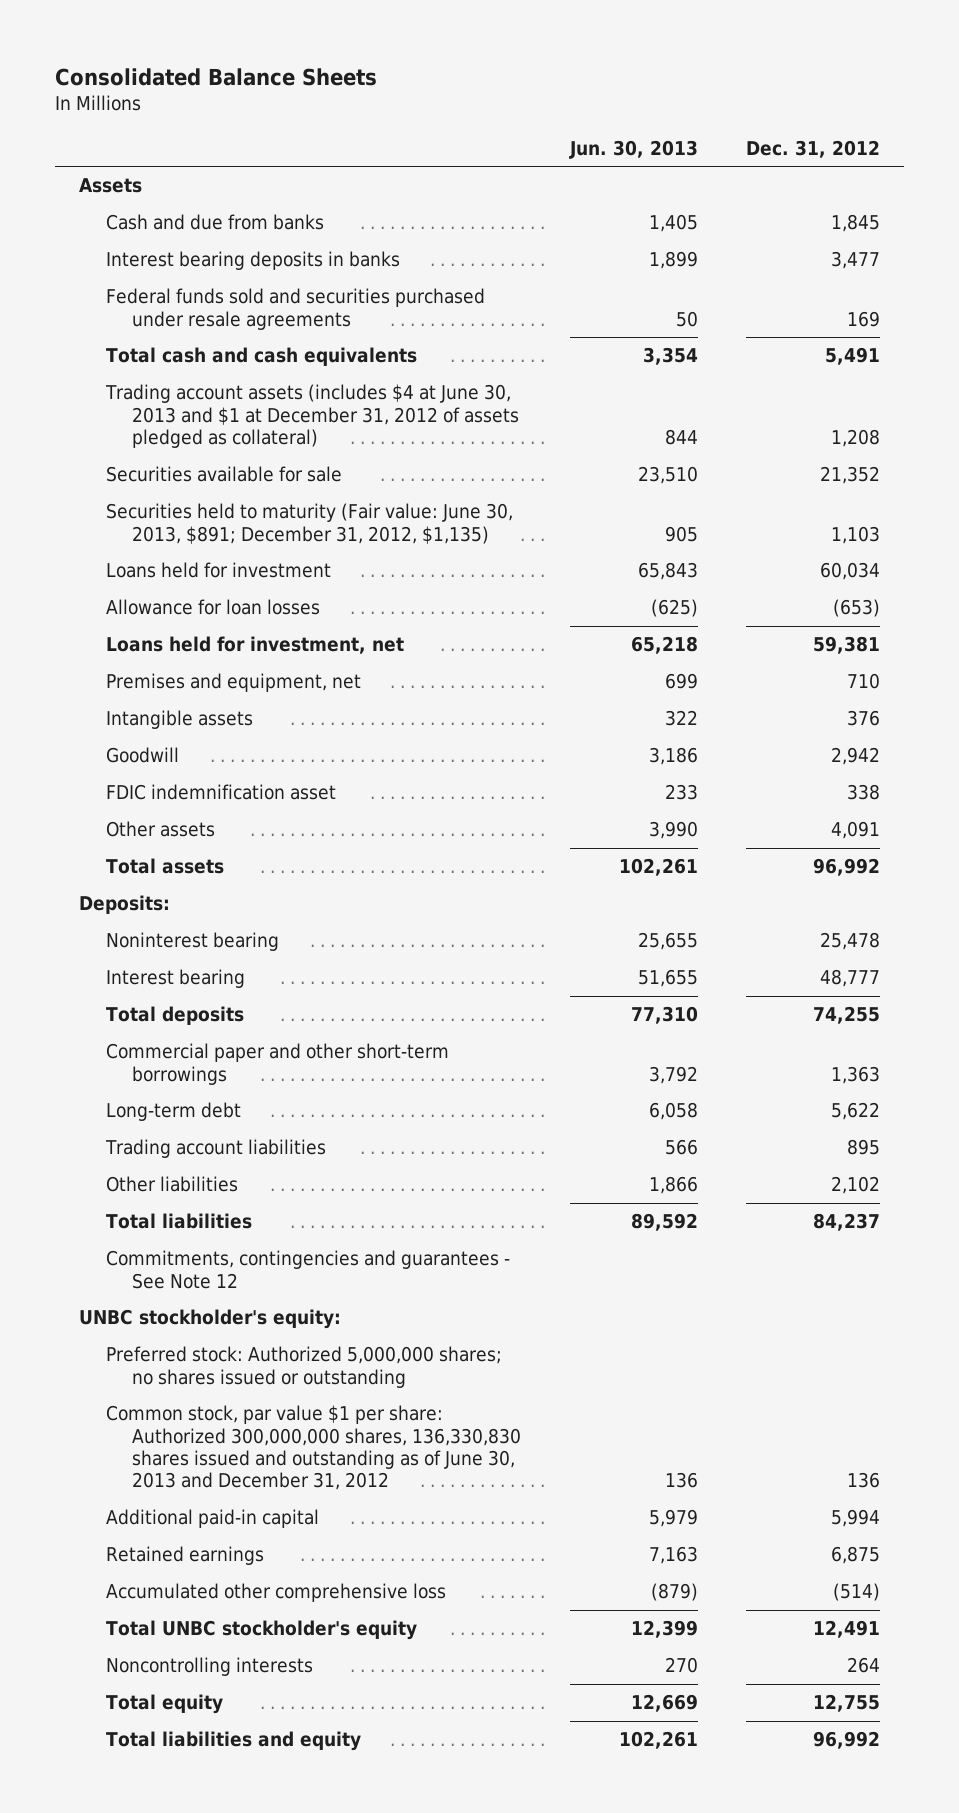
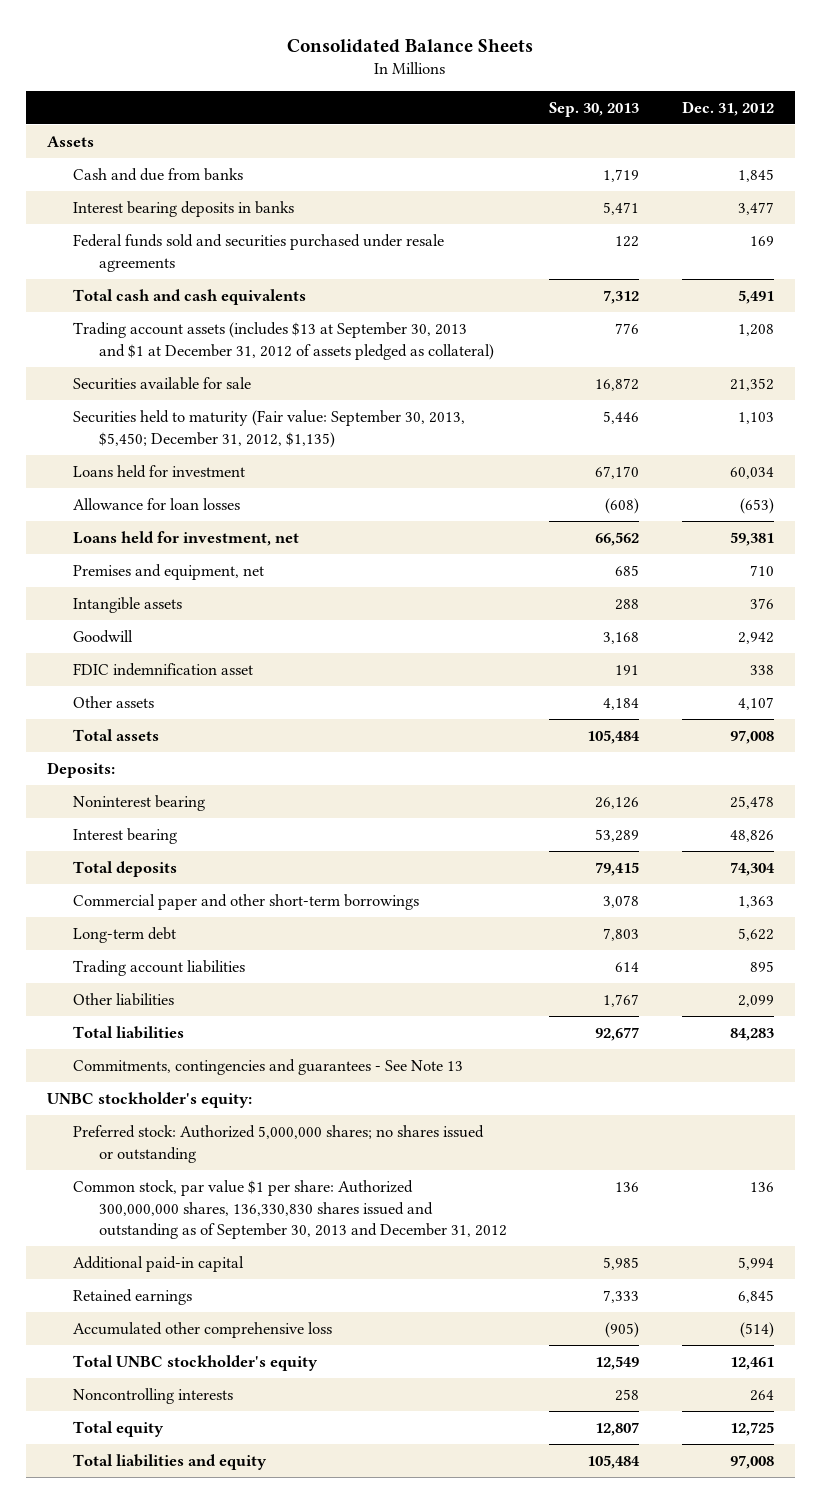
- | Jun. 30, 2013 | Dec. 31, 2012
+ | Sep. 30, 2013 | Dec. 31, 2012
- Trading account assets (includes $4 at June 30, 2013 and $1 at December 31, 2012 of assets pledged as collateral) | 844 | 1,208
+ Trading account assets (includes $13 at September 30, 2013 and $1 at December 31, 2012 of assets pledged as collateral) | 776 | 1,208
- Securities held to maturity (Fair value: June 30, 2013, $891; December 31, 2012, $1,135) | 905 | 1,103
+ Securities held to maturity (Fair value: September 30, 2013, $5,450; December 31, 2012, $1,135) | 5,446 | 1,103
- Other assets | 3,990 | 4,091
- Total assets | 102,261 | 96,992
+ Other assets | 4,184 | 4,107
+ Total assets | 105,484 | 97,008
- Interest bearing | 51,655 | 48,777
- Total deposits | 77,310 | 74,255
+ Interest bearing | 53,289 | 48,826
+ Total deposits | 79,415 | 74,304
- Other liabilities | 1,866 | 2,102
- Total liabilities | 89,592 | 84,237
- Commitments, contingencies and guarantees - See Note 12
+ Other liabilities | 1,767 | 2,099
+ Total liabilities | 92,677 | 84,283
+ Commitments, contingencies and guarantees - See Note 13
- Common stock, par value $1 per share: Authorized 300,000,000 shares, 136,330,830 shares issued and outstanding as of June 30, 2013 and December 31, 2012 | 136 | 136
+ Common stock, par value $1 per share: Authorized 300,000,000 shares, 136,330,830 shares issued and outstanding as of September 30, 2013 and December 31, 2012 | 136 | 136
- Retained earnings | 7,163 | 6,875
+ Retained earnings | 7,333 | 6,845
- Total UNBC stockholder's equity | 12,399 | 12,491
+ Total UNBC stockholder's equity | 12,549 | 12,461
- Total equity | 12,669 | 12,755
- Total liabilities and equity | 102,261 | 96,992
+ Total equity | 12,807 | 12,725
+ Total liabilities and equity | 105,484 | 97,008

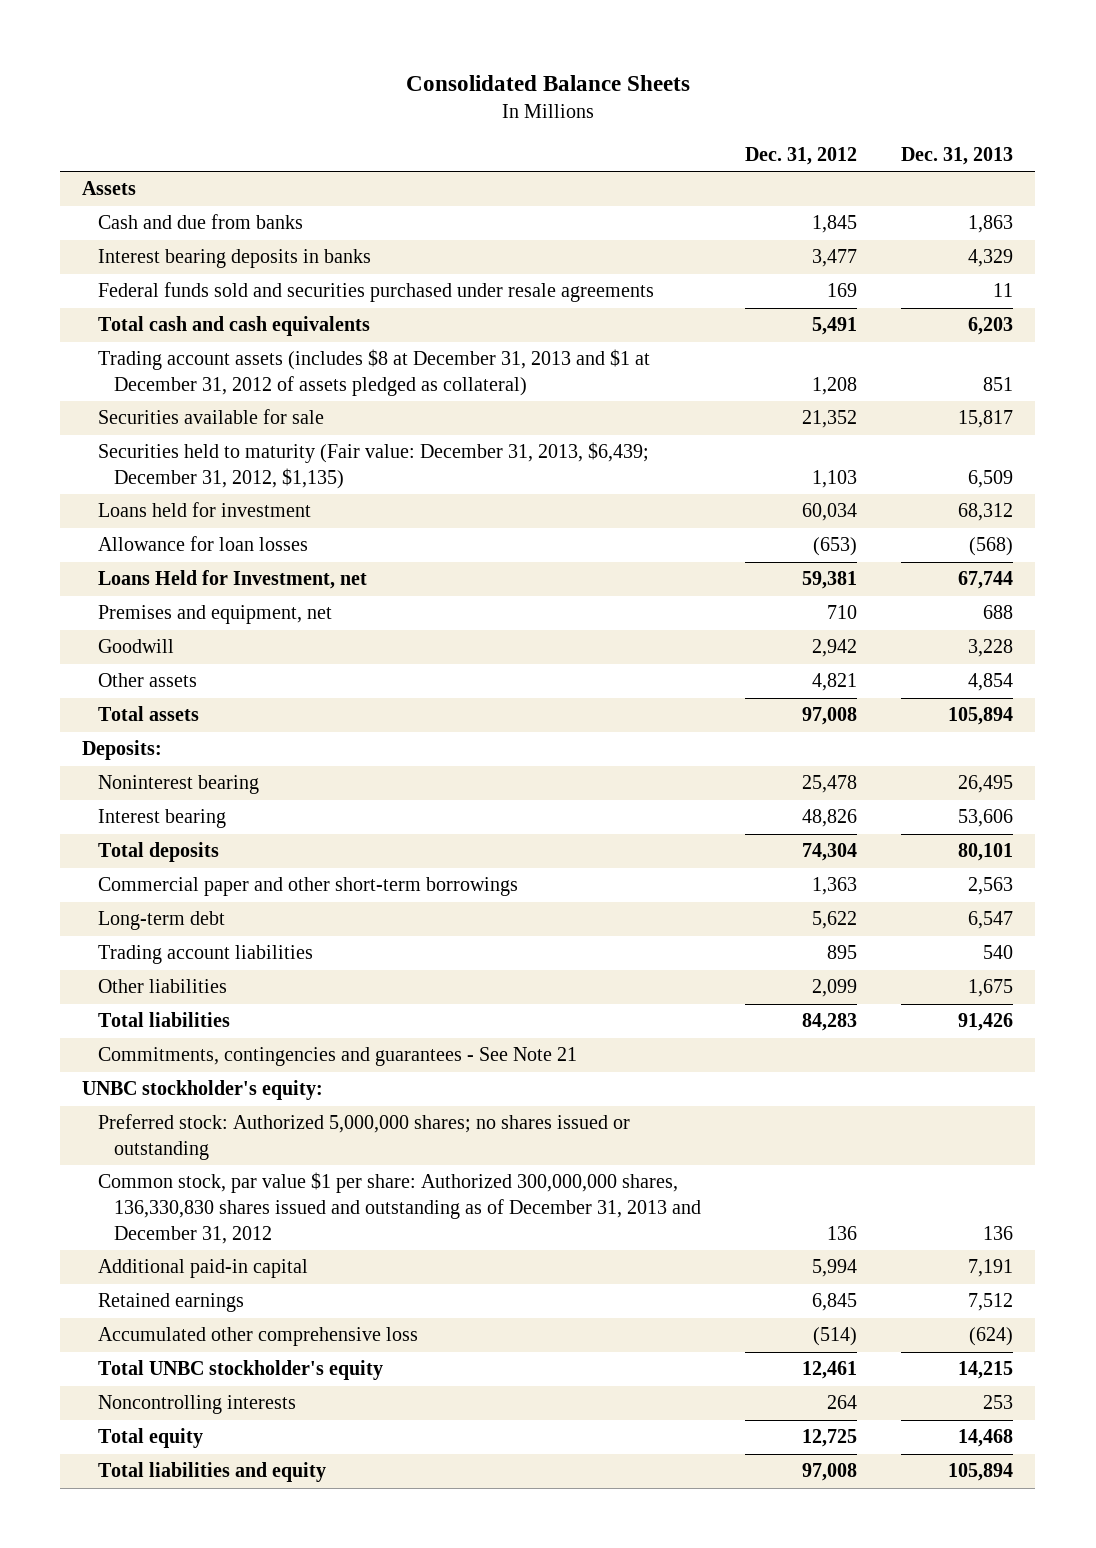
- | Sep. 30, 2013 | Dec. 31, 2012
+ | Dec. 31, 2012 | Dec. 31, 2013
- Trading account assets (includes $13 at September 30, 2013 and $1 at December 31, 2012 of assets pledged as collateral) | 776 | 1,208
+ Trading account assets (includes $8 at December 31, 2013 and $1 at December 31, 2012 of assets pledged as collateral) | 1,208 | 851
- Securities held to maturity (Fair value: September 30, 2013, $5,450; December 31, 2012, $1,135) | 5,446 | 1,103
+ Securities held to maturity (Fair value: December 31, 2013, $6,439; December 31, 2012, $1,135) | 1,103 | 6,509
- Loans held for investment, net | 66,562 | 59,381
+ Loans Held for Investment, net | 59,381 | 67,744
- Intangible assets | 288 | 376
- FDIC indemnification asset | 191 | 338
- Other assets | 4,184 | 4,107
+ Other assets | 4,821 | 4,854
- Commitments, contingencies and guarantees - See Note 13
+ Commitments, contingencies and guarantees - See Note 21
- Common stock, par value $1 per share: Authorized 300,000,000 shares, 136,330,830 shares issued and outstanding as of September 30, 2013 and December 31, 2012 | 136 | 136
+ Common stock, par value $1 per share: Authorized 300,000,000 shares, 136,330,830 shares issued and outstanding as of December 31, 2013 and December 31, 2012 | 136 | 136

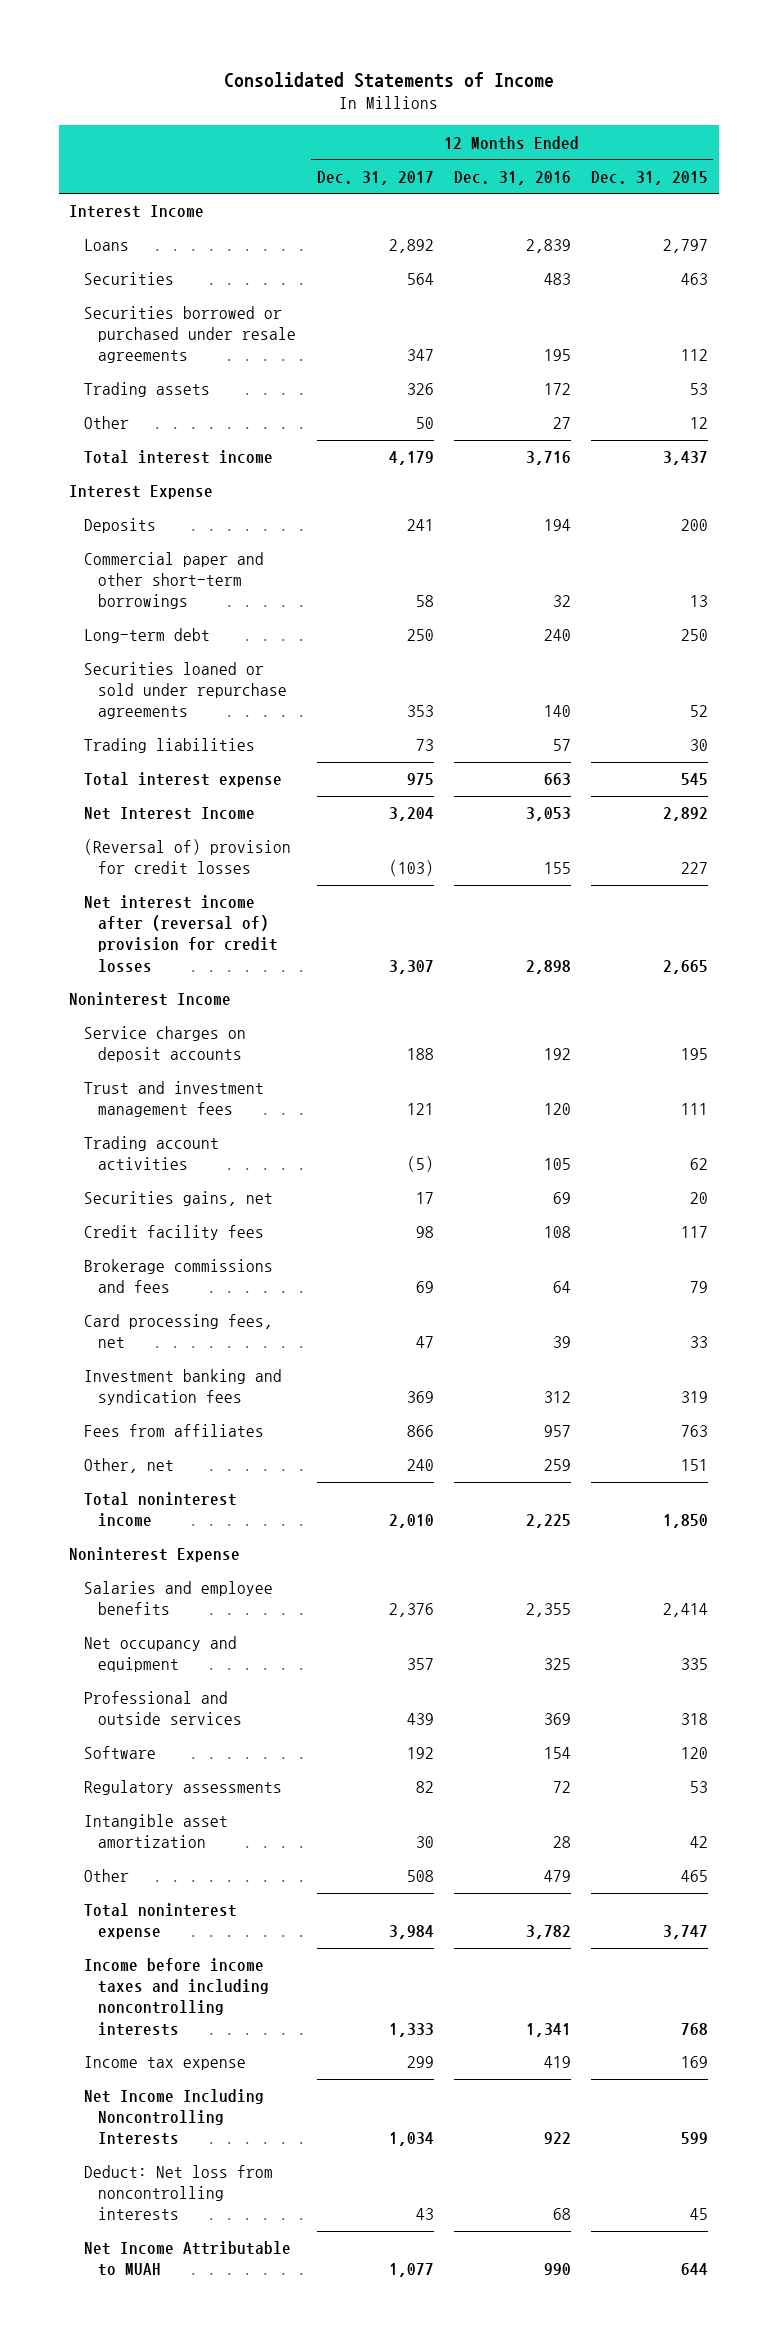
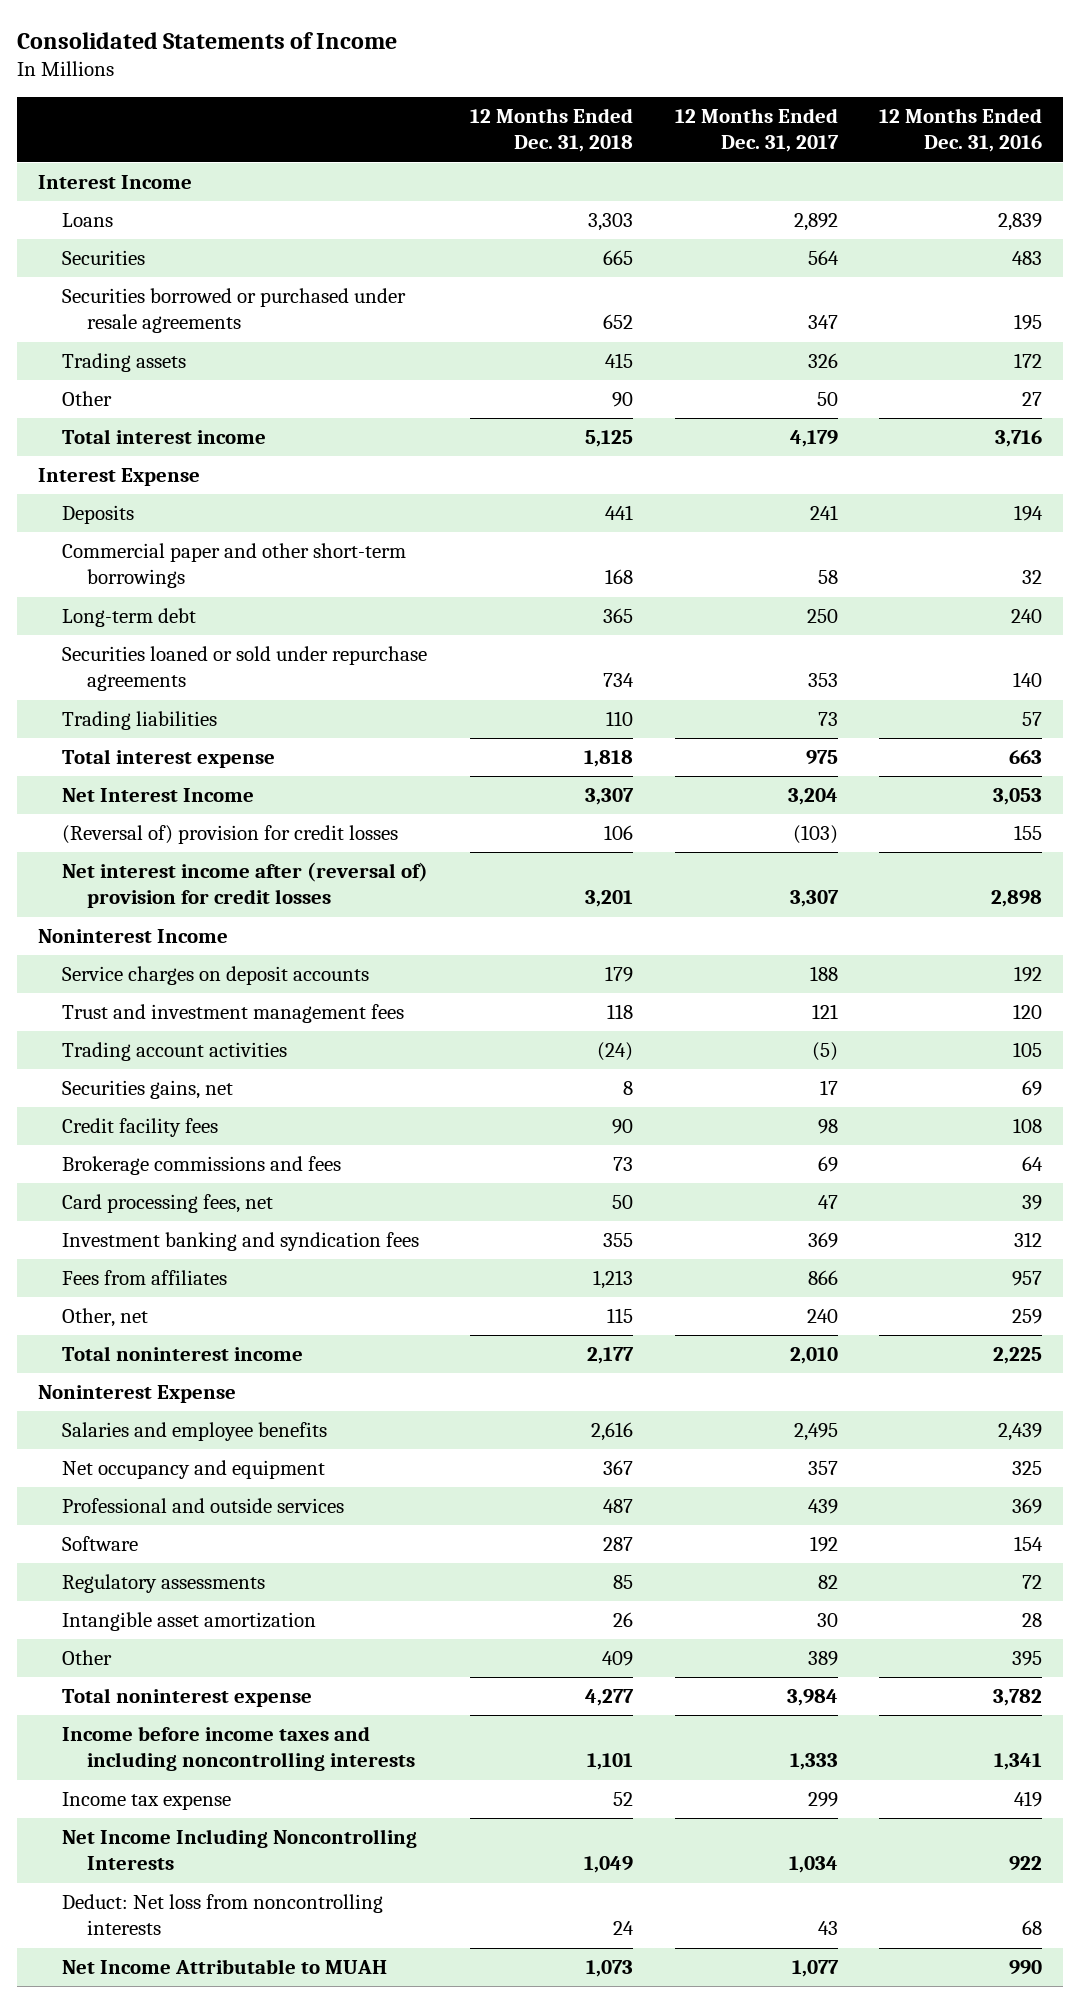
- | 12 Months Ended Dec. 31, 2017 | 12 Months Ended Dec. 31, 2016 | 12 Months Ended Dec. 31, 2015
+ | 12 Months Ended Dec. 31, 2018 | 12 Months Ended Dec. 31, 2017 | 12 Months Ended Dec. 31, 2016
- Salaries and employee benefits | 2,376 | 2,355 | 2,414
+ Salaries and employee benefits | 2,616 | 2,495 | 2,439
- Other | 508 | 479 | 465
+ Other | 409 | 389 | 395

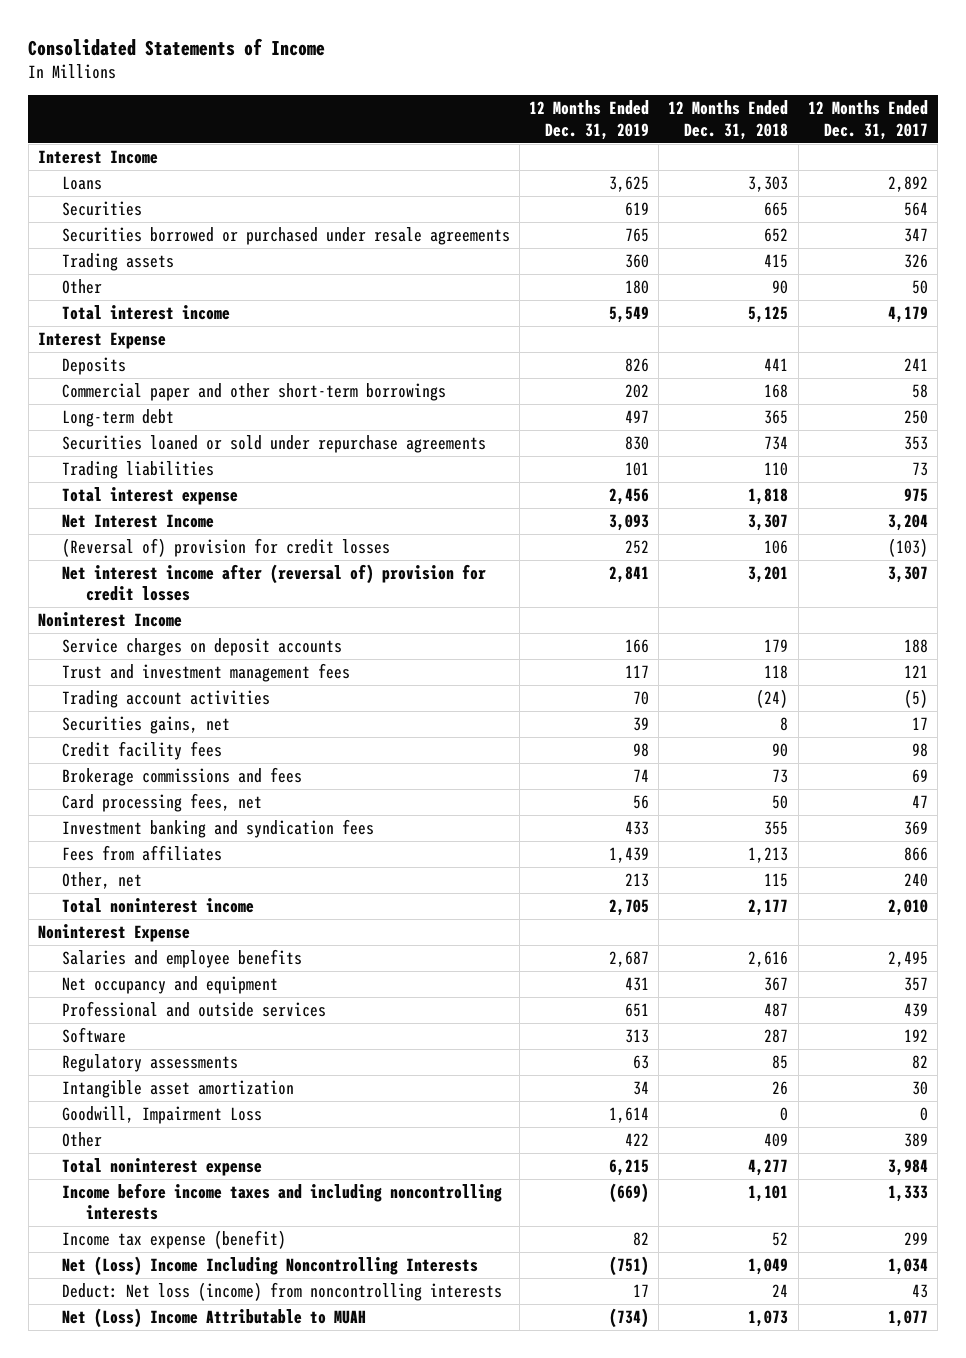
- | 12 Months Ended Dec. 31, 2018 | 12 Months Ended Dec. 31, 2017 | 12 Months Ended Dec. 31, 2016
+ | 12 Months Ended Dec. 31, 2019 | 12 Months Ended Dec. 31, 2018 | 12 Months Ended Dec. 31, 2017
+ Goodwill, Impairment Loss | 1,614 | 0 | 0
- Income tax expense | 52 | 299 | 419
- Net Income Including Noncontrolling Interests | 1,049 | 1,034 | 922
- Deduct: Net loss from noncontrolling interests | 24 | 43 | 68
- Net Income Attributable to MUAH | 1,073 | 1,077 | 990
+ Income tax expense (benefit) | 82 | 52 | 299
+ Net (Loss) Income Including Noncontrolling Interests | (751) | 1,049 | 1,034
+ Deduct: Net loss (income) from noncontrolling interests | 17 | 24 | 43
+ Net (Loss) Income Attributable to MUAH | (734) | 1,073 | 1,077

